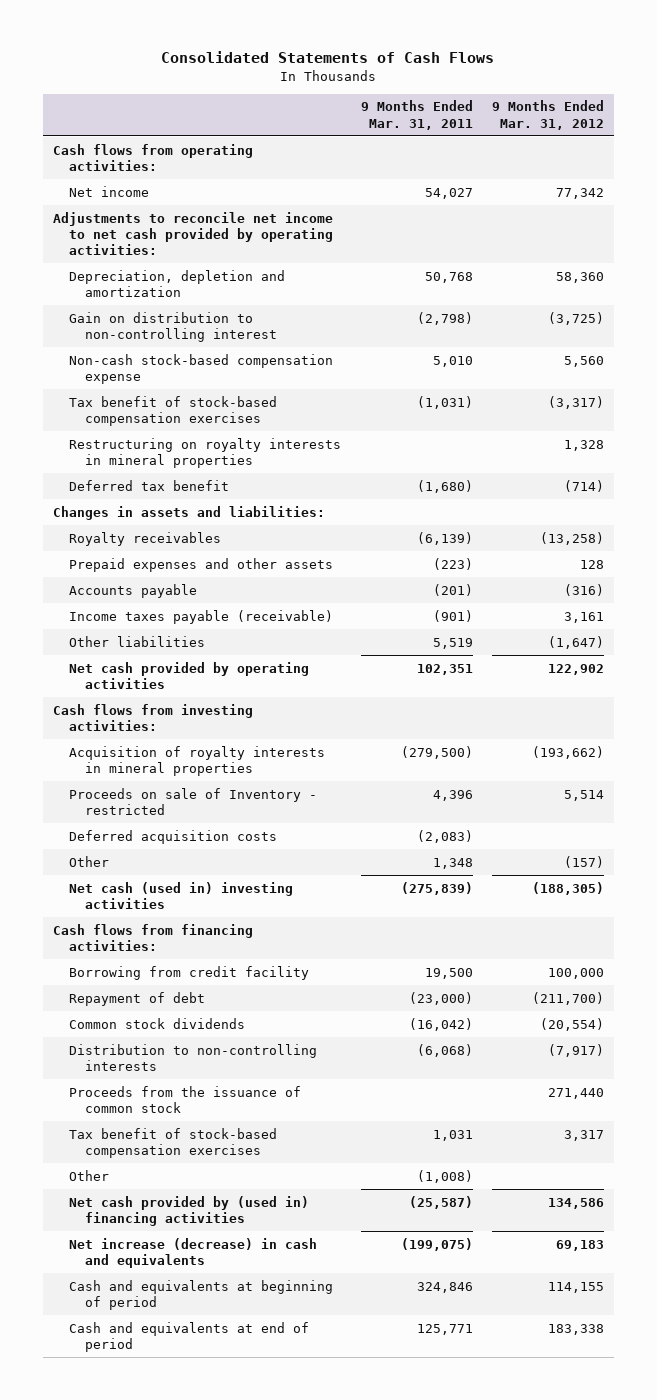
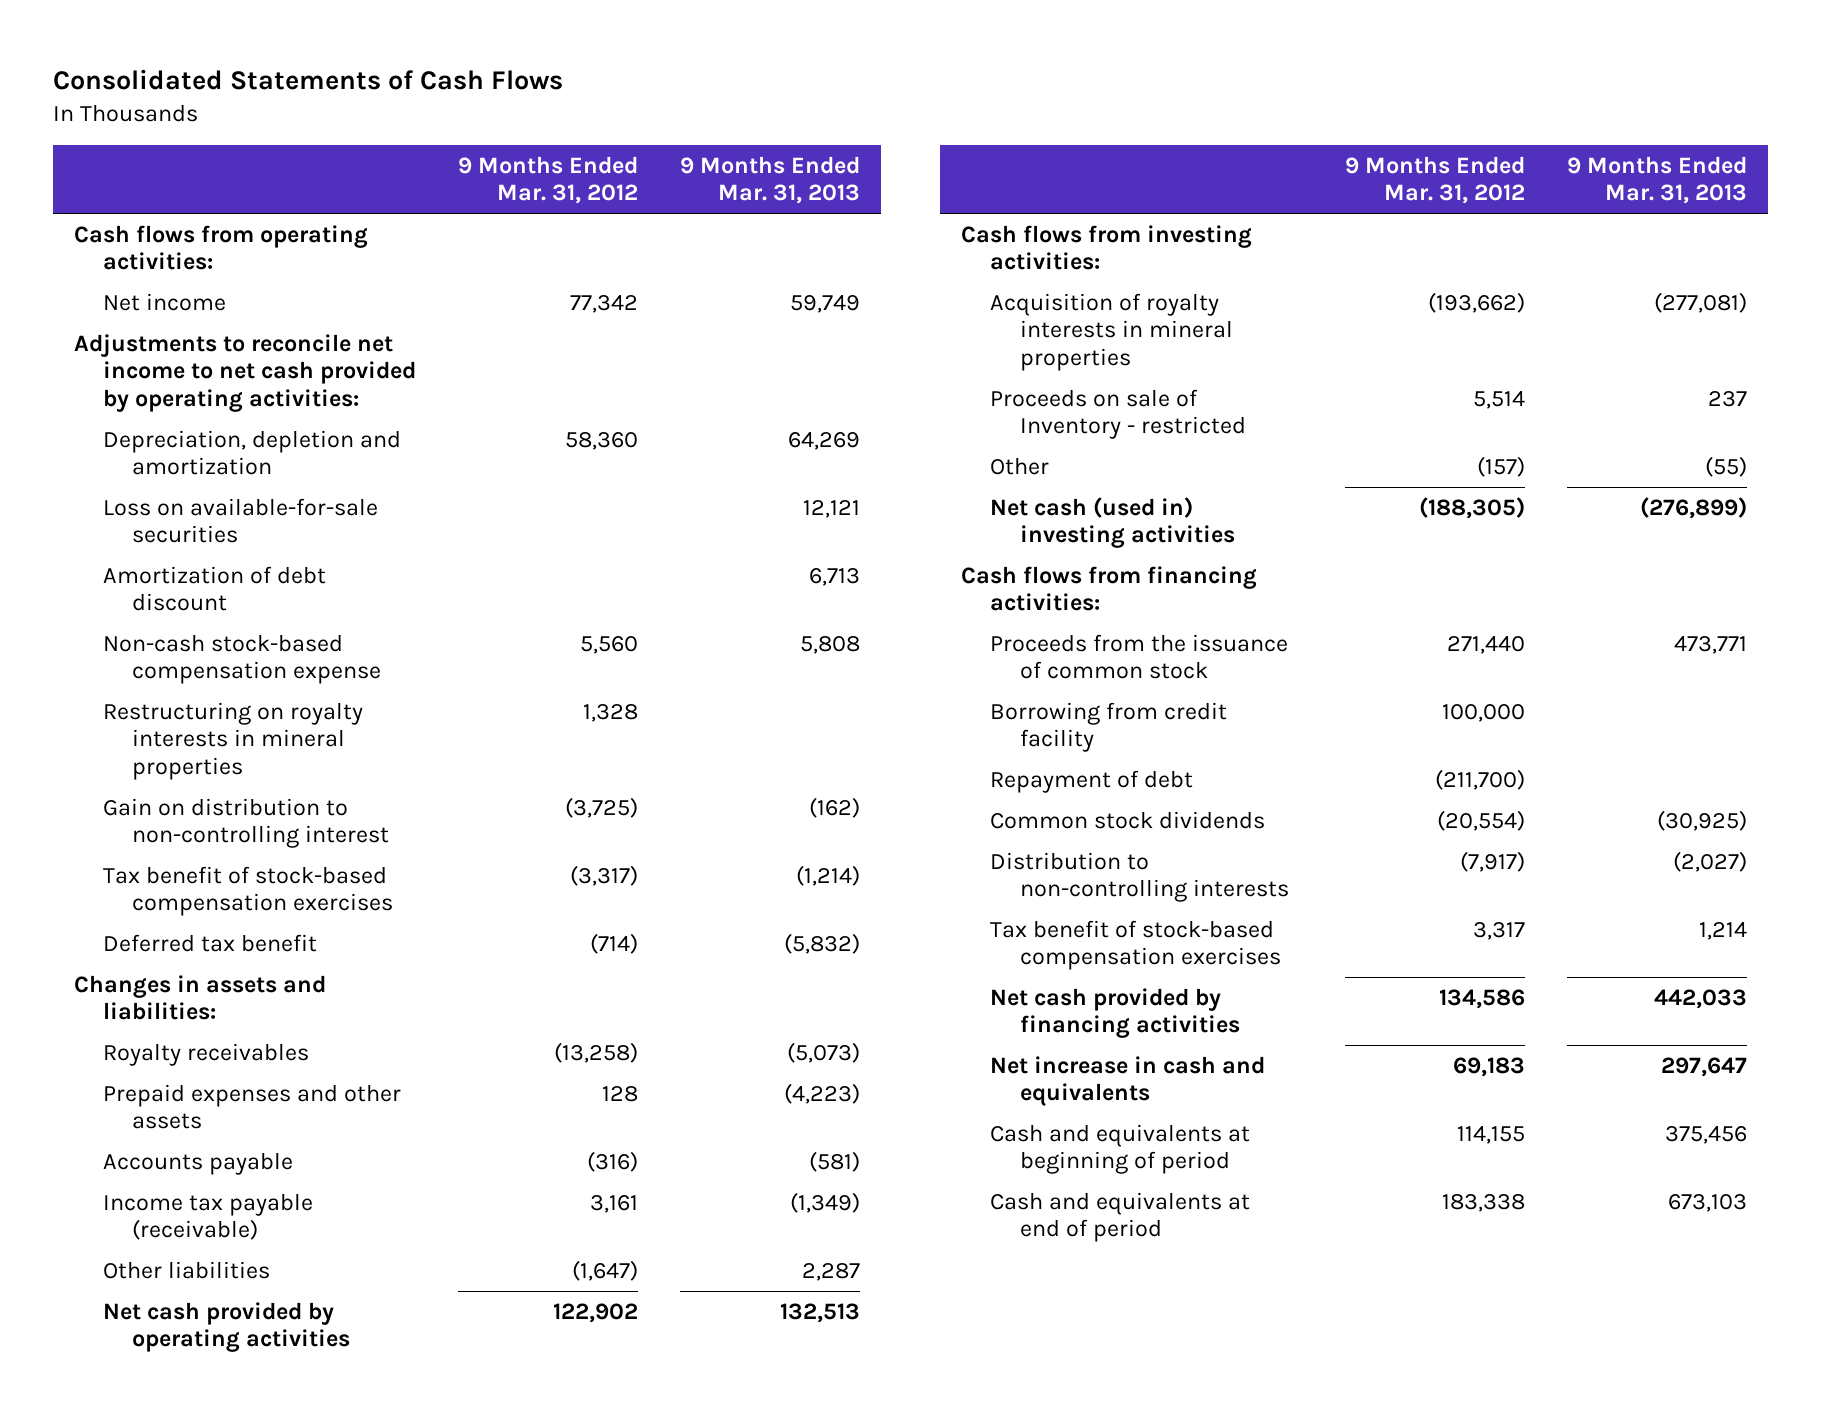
- | 9 Months Ended Mar. 31, 2011 | 9 Months Ended Mar. 31, 2012
+ | 9 Months Ended Mar. 31, 2012 | 9 Months Ended Mar. 31, 2013
+ Loss on available-for-sale securities | | 12,121
+ Amortization of debt discount | | 6,713
moved down: Gain on distribution to non-controlling interest | (3,725) | (162)
moved down: Tax benefit of stock-based compensation exercises | (3,317) | (1,214)
- Income taxes payable (receivable) | (901) | 3,161
+ Income tax payable (receivable) | 3,161 | (1,349)
- Deferred acquisition costs | (2,083) |
moved up: Proceeds from the issuance of common stock | 271,440 | 473,771
- Other | (1,008) |
- Net cash provided by (used in) financing activities | (25,587) | 134,586
- Net increase (decrease) in cash and equivalents | (199,075) | 69,183
+ Net cash provided by financing activities | 134,586 | 442,033
+ Net increase in cash and equivalents | 69,183 | 297,647

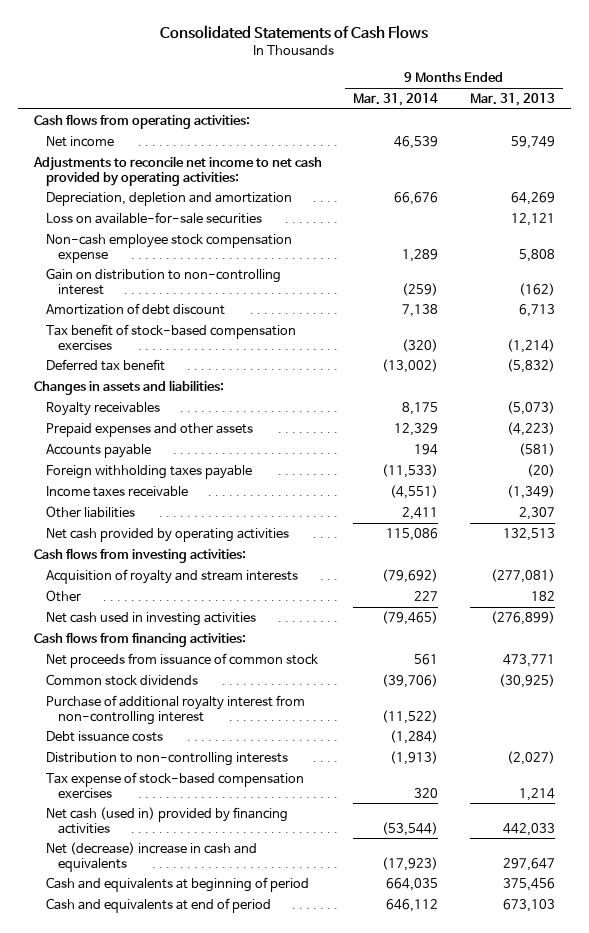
- | 9 Months Ended Mar. 31, 2012 | 9 Months Ended Mar. 31, 2013
+ | 9 Months Ended Mar. 31, 2014 | 9 Months Ended Mar. 31, 2013
- Non-cash stock-based compensation expense | 5,560 | 5,808
- Restructuring on royalty interests in mineral properties | 1,328 |
+ Non-cash employee stock compensation expense | 1,289 | 5,808
moved down: Amortization of debt discount | 7,138 | 6,713
- Income tax payable (receivable) | 3,161 | (1,349)
- Other liabilities | (1,647) | 2,287
+ Foreign withholding taxes payable | (11,533) | (20)
+ Income taxes receivable | (4,551) | (1,349)
+ Other liabilities | 2,411 | 2,307
- Acquisition of royalty interests in mineral properties | (193,662) | (277,081)
- Proceeds on sale of Inventory - restricted | 5,514 | 237
- Other | (157) | (55)
- Net cash (used in) investing activities | (188,305) | (276,899)
+ Acquisition of royalty and stream interests | (79,692) | (277,081)
+ Other | 227 | 182
+ Net cash used in investing activities | (79,465) | (276,899)
- Proceeds from the issuance of common stock | 271,440 | 473,771
- Borrowing from credit facility | 100,000 |
- Repayment of debt | (211,700) |
+ Net proceeds from issuance of common stock | 561 | 473,771
+ Purchase of additional royalty interest from non-controlling interest | (11,522) |
+ Debt issuance costs | (1,284) |
- Tax benefit of stock-based compensation exercises | 3,317 | 1,214
- Net cash provided by financing activities | 134,586 | 442,033
- Net increase in cash and equivalents | 69,183 | 297,647
+ Tax expense of stock-based compensation exercises | 320 | 1,214
+ Net cash (used in) provided by financing activities | (53,544) | 442,033
+ Net (decrease) increase in cash and equivalents | (17,923) | 297,647

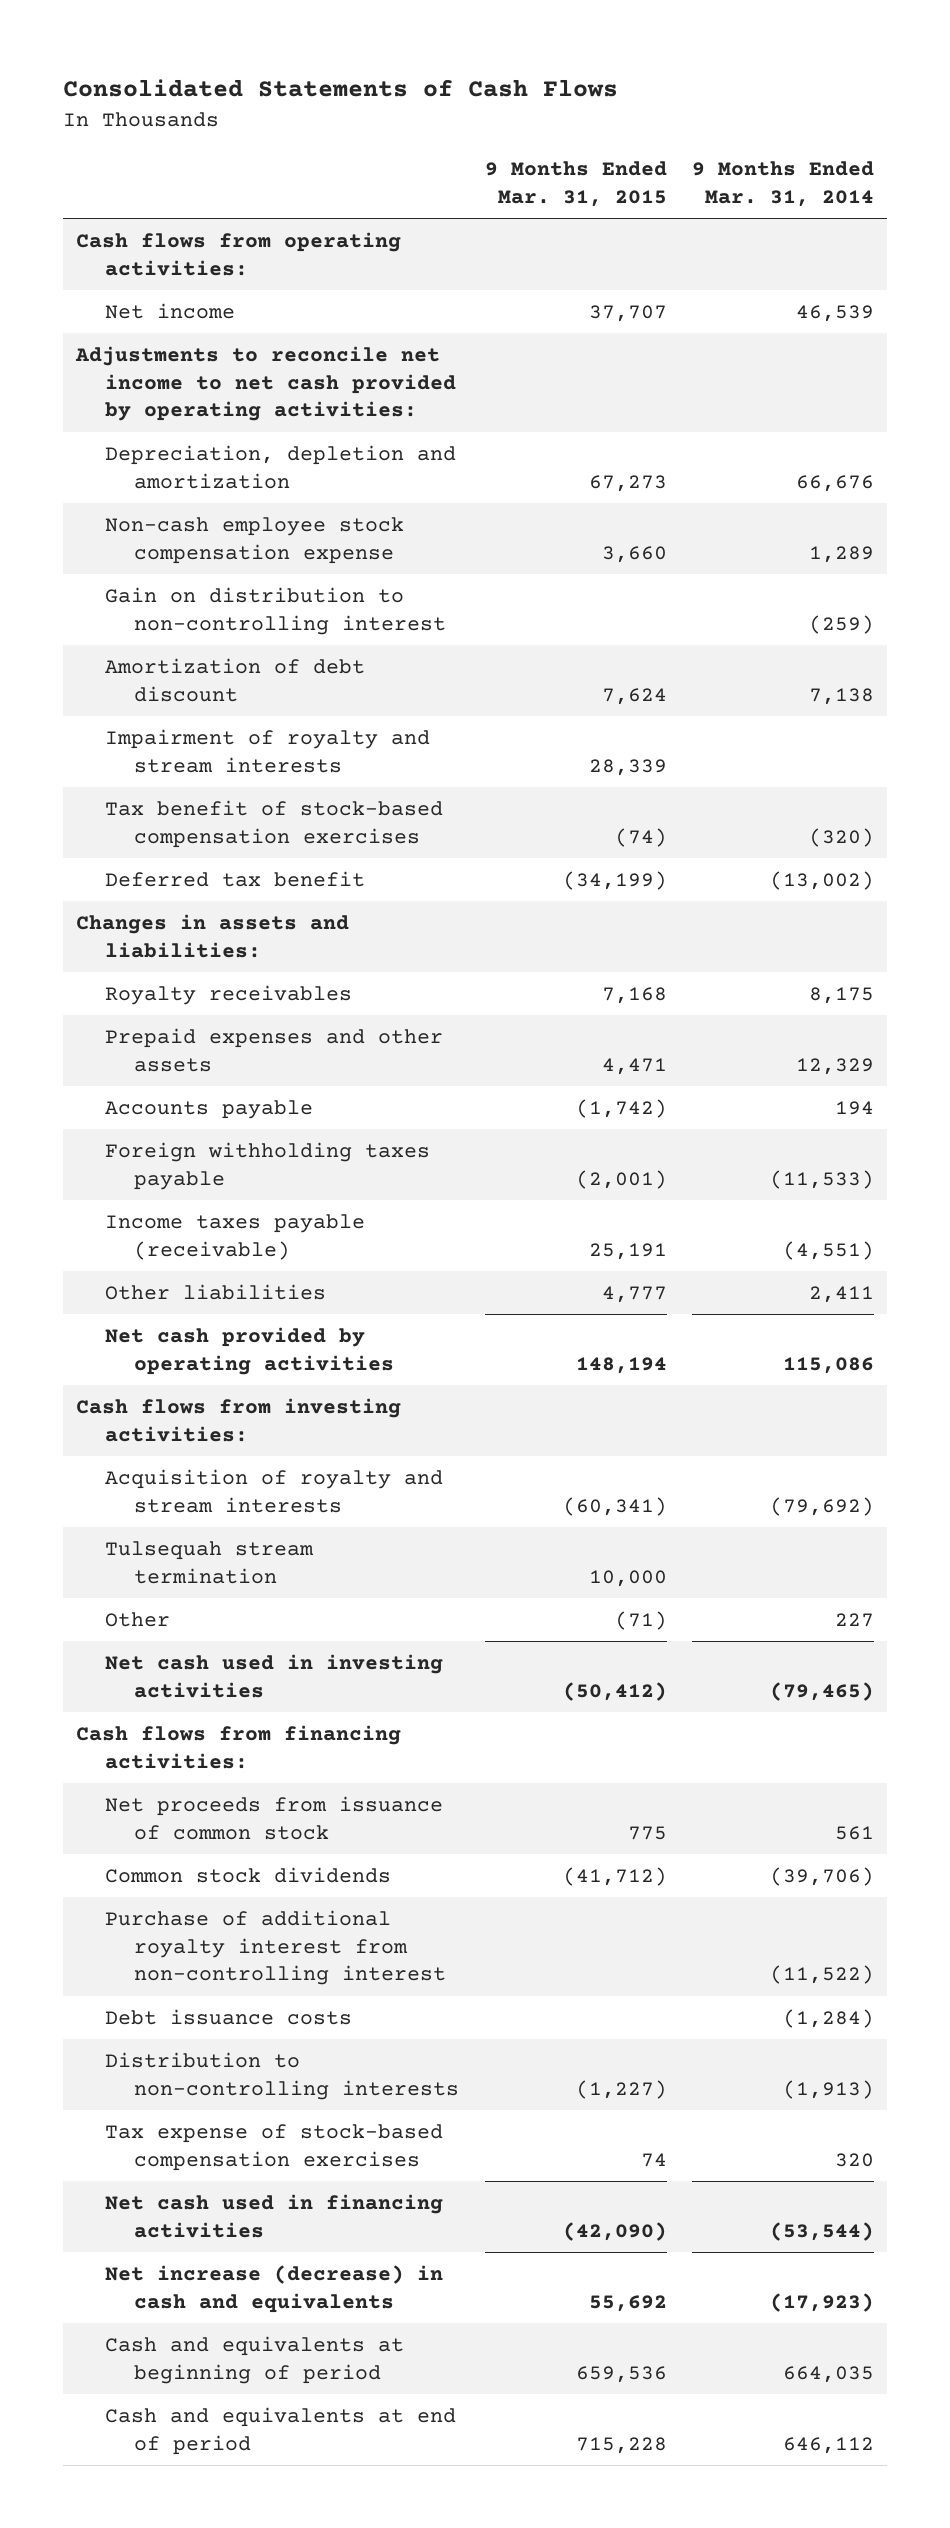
- | 9 Months Ended Mar. 31, 2014 | 9 Months Ended Mar. 31, 2013
+ | 9 Months Ended Mar. 31, 2015 | 9 Months Ended Mar. 31, 2014
- Loss on available-for-sale securities | | 12,121
+ Impairment of royalty and stream interests | 28,339 |
- Income taxes receivable | (4,551) | (1,349)
+ Income taxes payable (receivable) | 25,191 | (4,551)
+ Tulsequah stream termination | 10,000 |
- Net cash (used in) provided by financing activities | (53,544) | 442,033
- Net (decrease) increase in cash and equivalents | (17,923) | 297,647
+ Net cash used in financing activities | (42,090) | (53,544)
+ Net increase (decrease) in cash and equivalents | 55,692 | (17,923)

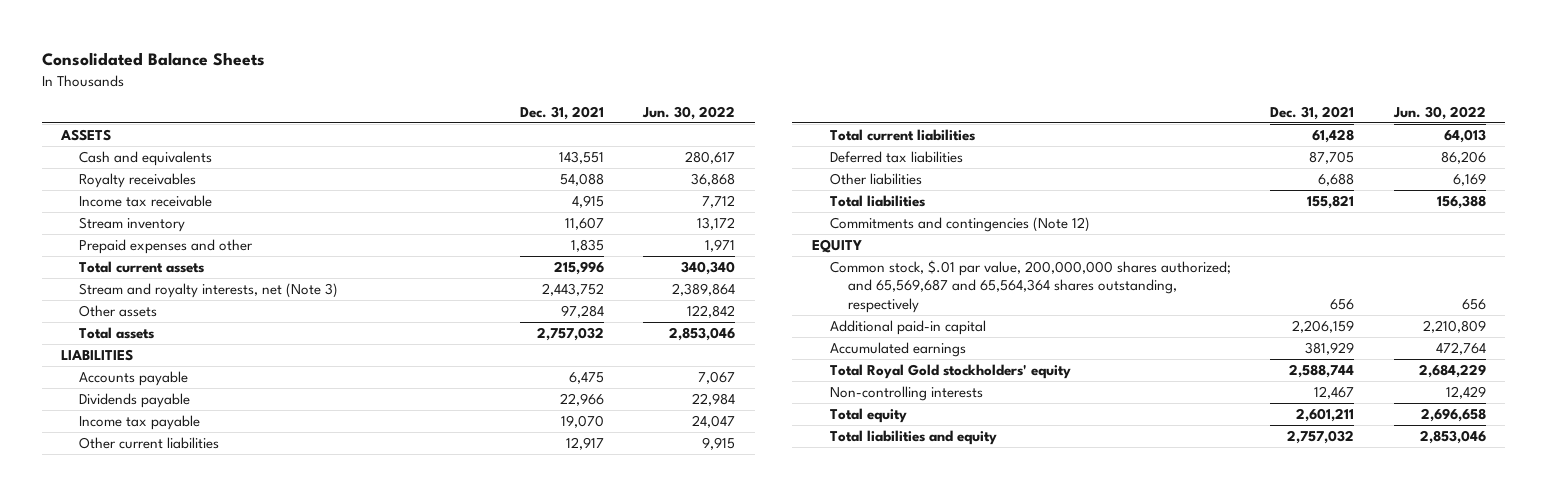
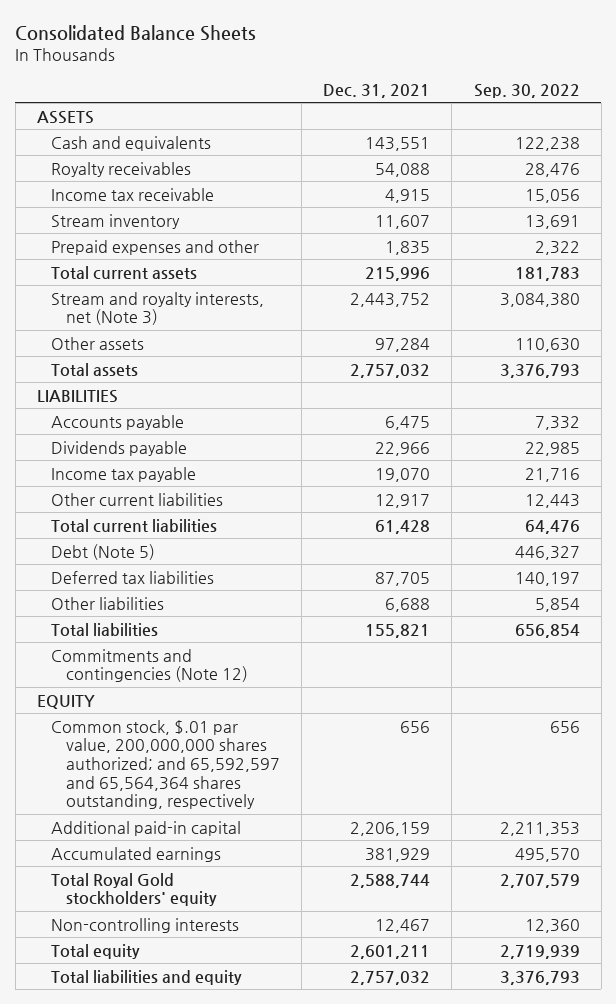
- | Dec. 31, 2021 | Jun. 30, 2022
+ | Dec. 31, 2021 | Sep. 30, 2022
+ Debt (Note 5) | | 446,327
- Common stock, $.01 par value, 200,000,000 shares authorized; and 65,569,687 and 65,564,364 shares outstanding, respectively | 656 | 656
+ Common stock, $.01 par value, 200,000,000 shares authorized; and 65,592,597 and 65,564,364 shares outstanding, respectively | 656 | 656

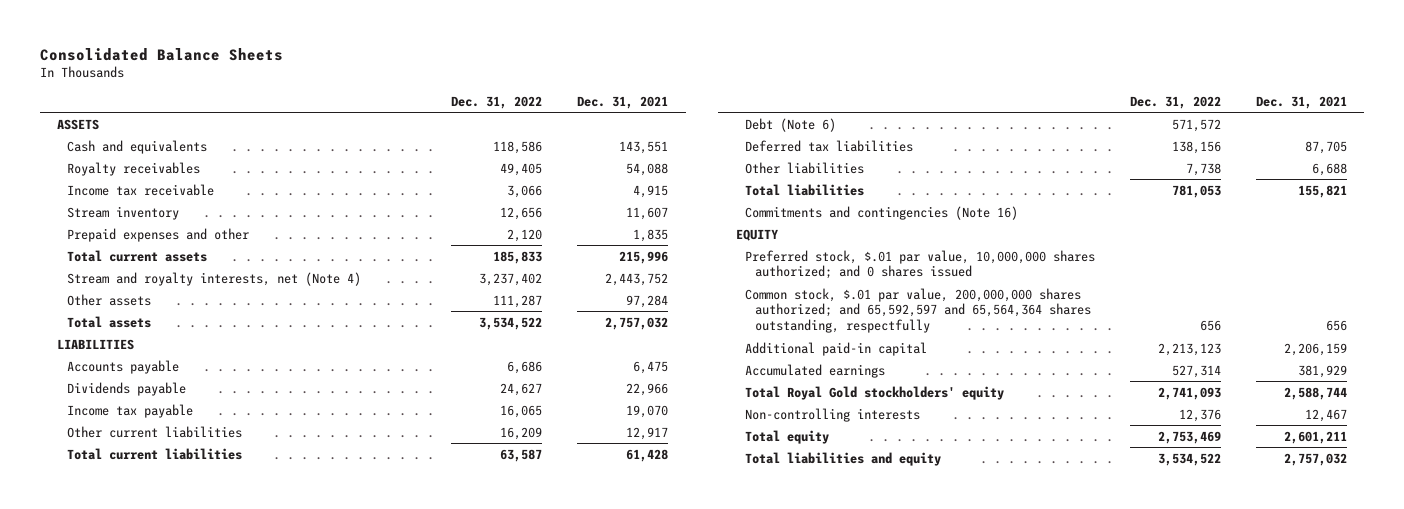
- | Dec. 31, 2021 | Sep. 30, 2022
+ | Dec. 31, 2022 | Dec. 31, 2021
- Stream and royalty interests, net (Note 3) | 2,443,752 | 3,084,380
+ Stream and royalty interests, net (Note 4) | 3,237,402 | 2,443,752
- Debt (Note 5) | | 446,327
+ Debt (Note 6) | 571,572 |
- Commitments and contingencies (Note 12)
+ Commitments and contingencies (Note 16)
- Common stock, $.01 par value, 200,000,000 shares authorized; and 65,592,597 and 65,564,364 shares outstanding, respectively | 656 | 656
+ Preferred stock, $.01 par value, 10,000,000 shares authorized; and 0 shares issued
+ Common stock, $.01 par value, 200,000,000 shares authorized; and 65,592,597 and 65,564,364 shares outstanding, respectfully | 656 | 656

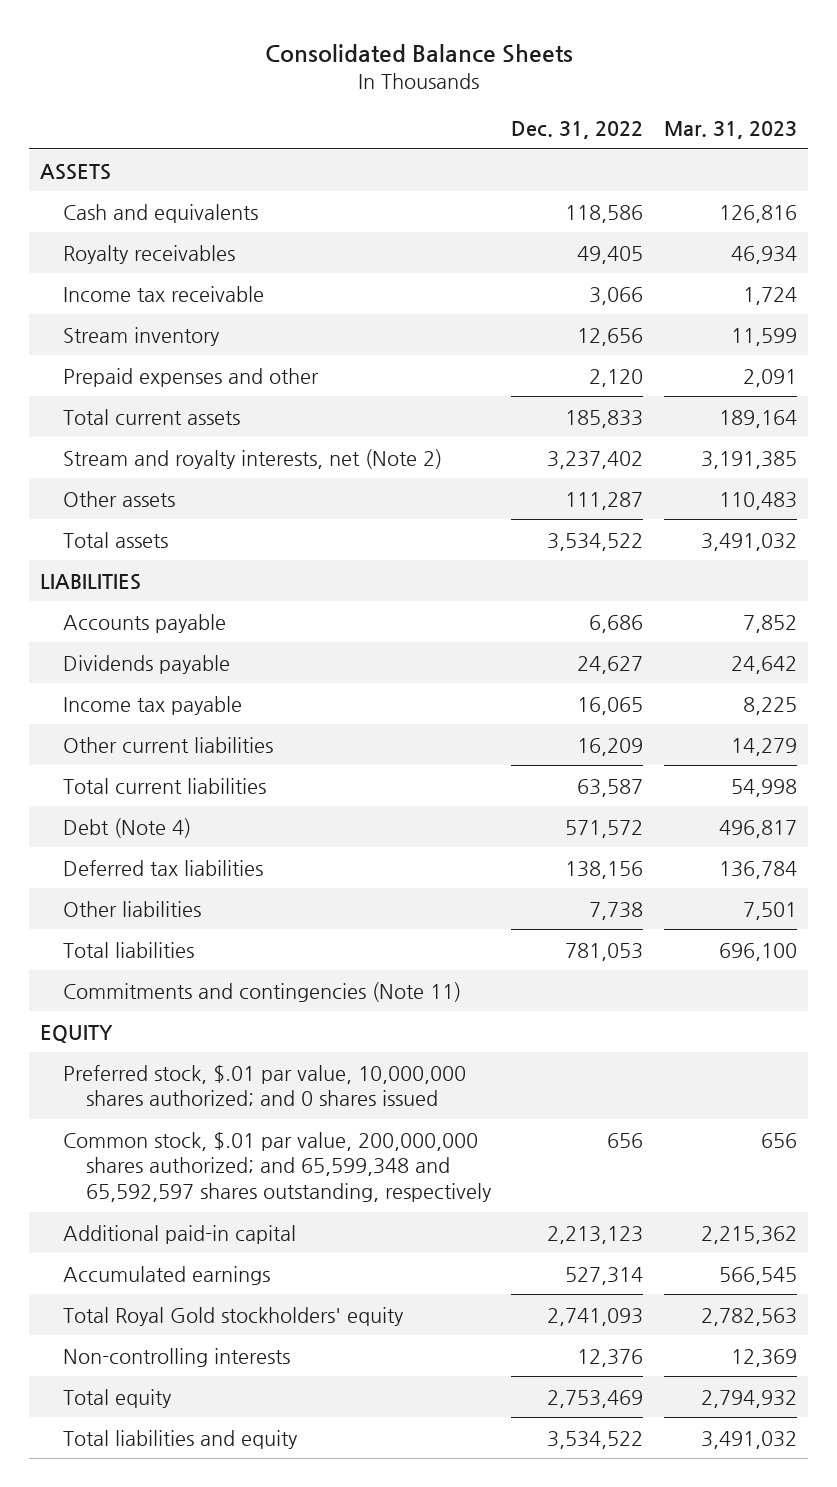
- | Dec. 31, 2022 | Dec. 31, 2021
+ | Dec. 31, 2022 | Mar. 31, 2023
- Stream and royalty interests, net (Note 4) | 3,237,402 | 2,443,752
+ Stream and royalty interests, net (Note 2) | 3,237,402 | 3,191,385
- Debt (Note 6) | 571,572 |
+ Debt (Note 4) | 571,572 | 496,817
- Commitments and contingencies (Note 16)
+ Commitments and contingencies (Note 11)
- Common stock, $.01 par value, 200,000,000 shares authorized; and 65,592,597 and 65,564,364 shares outstanding, respectfully | 656 | 656
+ Common stock, $.01 par value, 200,000,000 shares authorized; and 65,599,348 and 65,592,597 shares outstanding, respectively | 656 | 656

